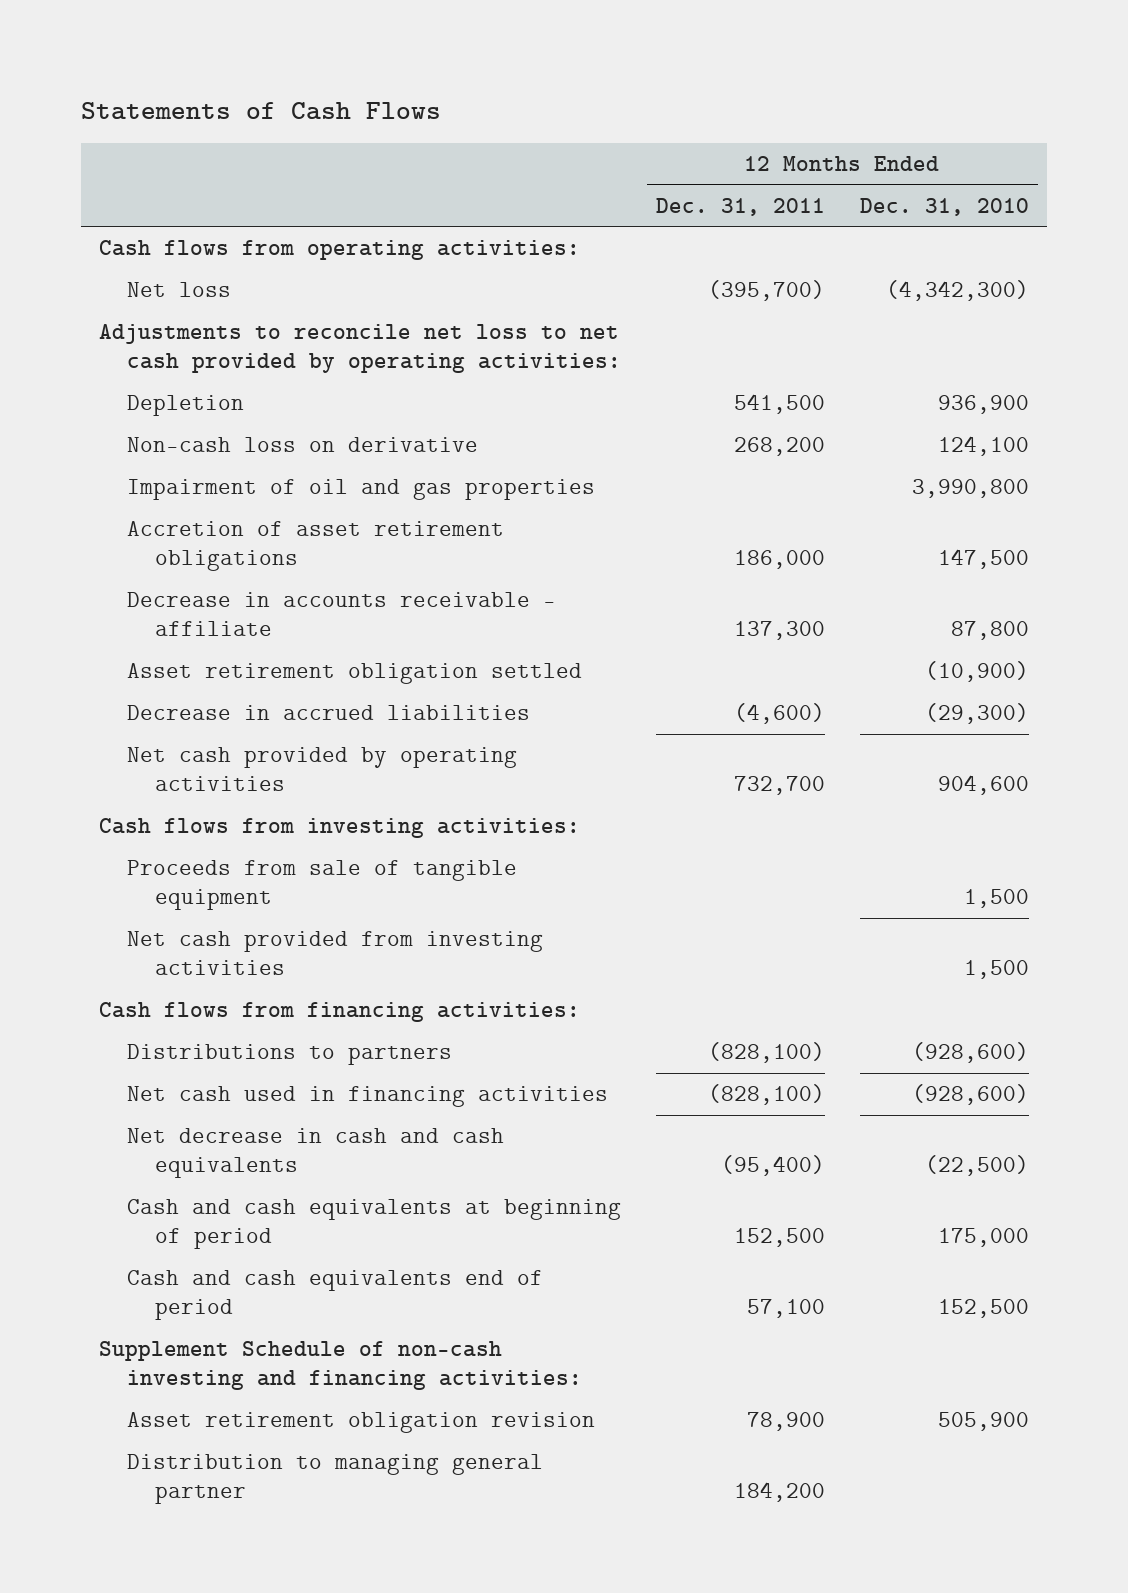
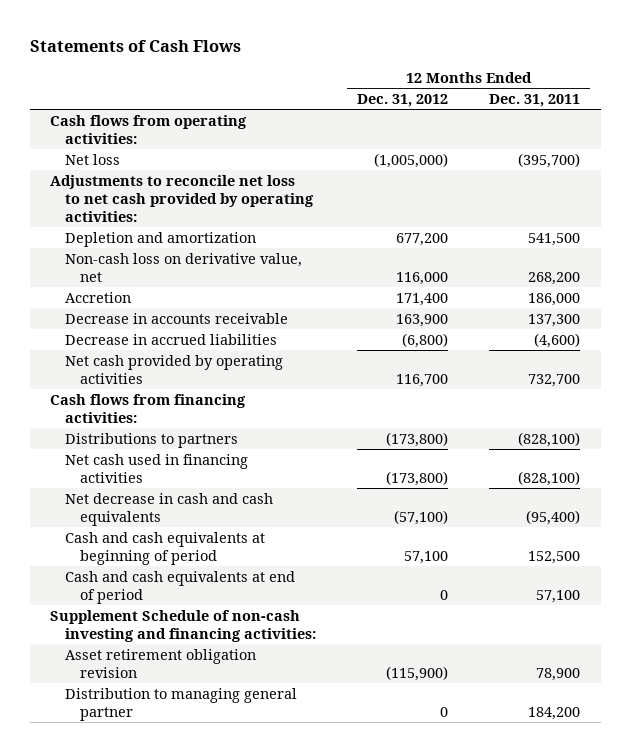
- | 12 Months Ended Dec. 31, 2011 | 12 Months Ended Dec. 31, 2010
+ | 12 Months Ended Dec. 31, 2012 | 12 Months Ended Dec. 31, 2011
- Depletion | 541,500 | 936,900
- Non-cash loss on derivative | 268,200 | 124,100
- Impairment of oil and gas properties | | 3,990,800
- Accretion of asset retirement obligations | 186,000 | 147,500
- Decrease in accounts receivable - affiliate | 137,300 | 87,800
- Asset retirement obligation settled | | (10,900)
+ Depletion and amortization | 677,200 | 541,500
+ Non-cash loss on derivative value, net | 116,000 | 268,200
+ Accretion | 171,400 | 186,000
+ Decrease in accounts receivable | 163,900 | 137,300
- Cash flows from investing activities:
- Proceeds from sale of tangible equipment | | 1,500
- Net cash provided from investing activities | | 1,500
- Cash and cash equivalents end of period | 57,100 | 152,500
+ Cash and cash equivalents at end of period | 0 | 57,100

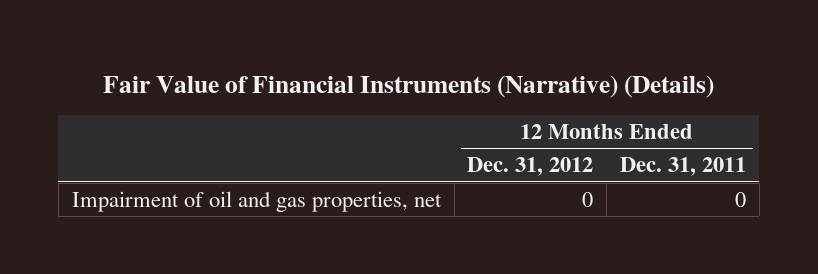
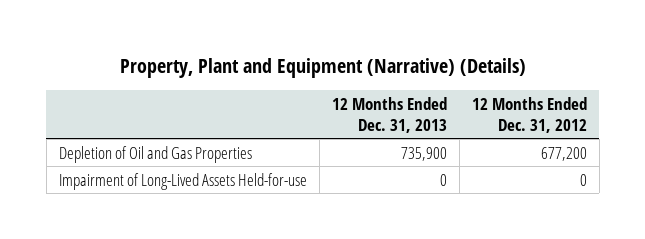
- Fair Value of Financial Instruments (Narrative) (Details)
+ Property, Plant and Equipment (Narrative) (Details)
- | 12 Months Ended Dec. 31, 2012 | 12 Months Ended Dec. 31, 2011
+ | 12 Months Ended Dec. 31, 2013 | 12 Months Ended Dec. 31, 2012
- Impairment of oil and gas properties, net | 0 | 0
+ Depletion of Oil and Gas Properties | 735,900 | 677,200
+ Impairment of Long-Lived Assets Held-for-use | 0 | 0

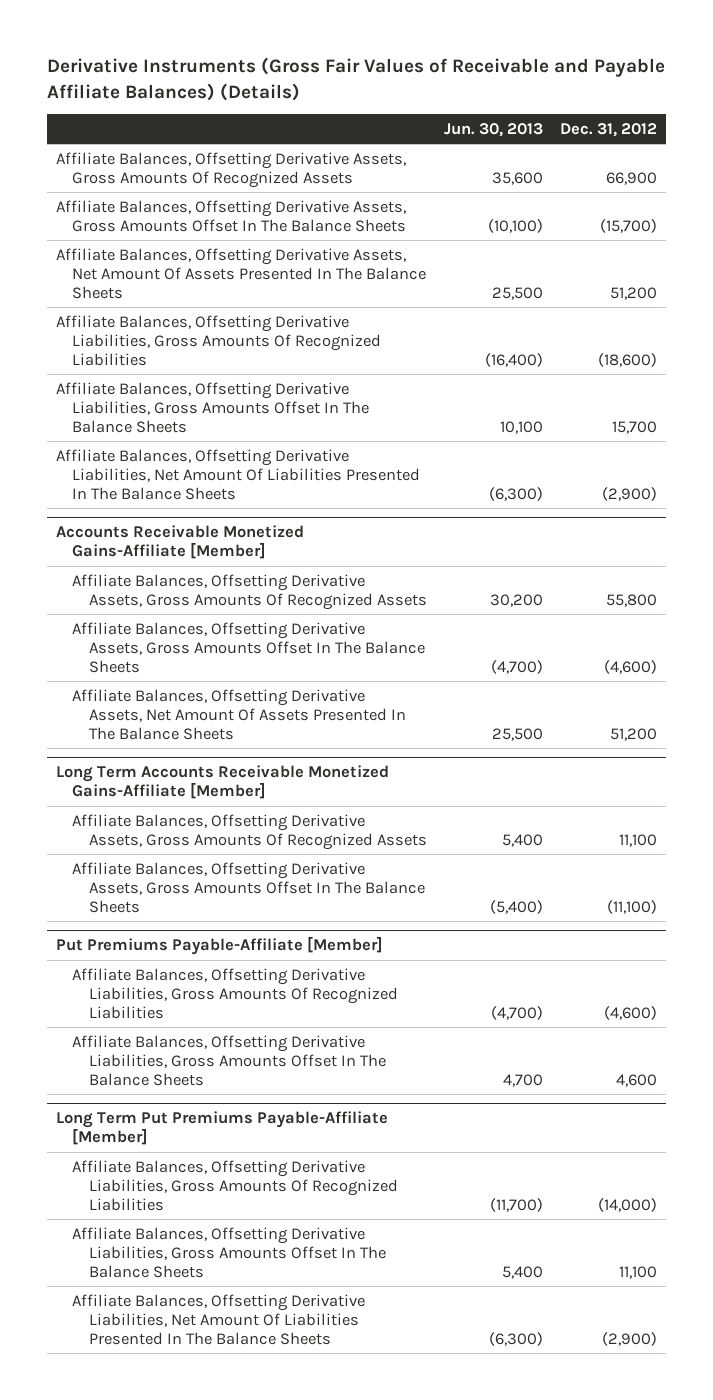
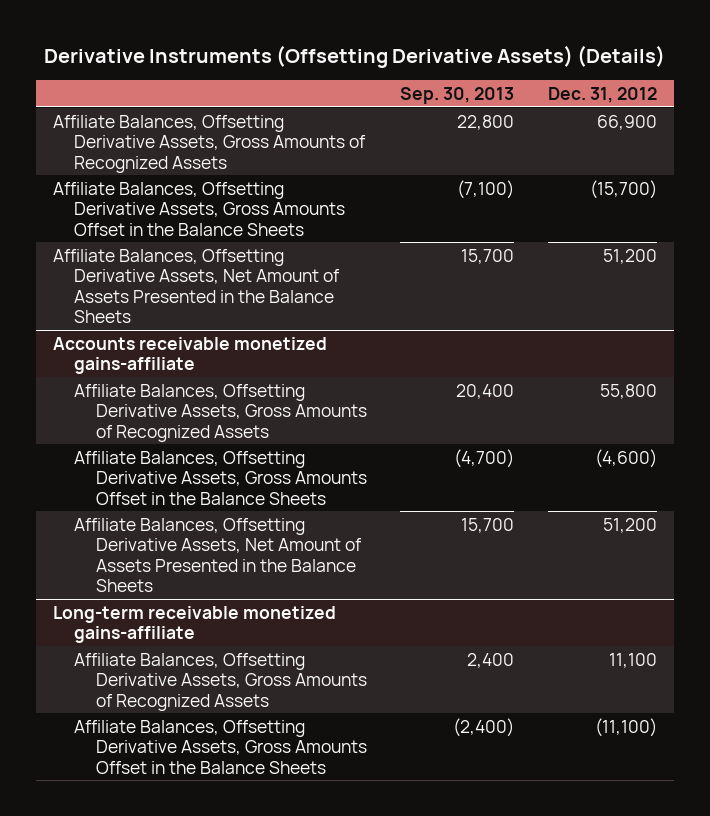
- Derivative Instruments (Gross Fair Values of Receivable and Payable Affiliate Balances) (Details)
+ Derivative Instruments (Offsetting Derivative Assets) (Details)
- | Jun. 30, 2013 | Dec. 31, 2012
+ | Sep. 30, 2013 | Dec. 31, 2012
- Affiliate Balances, Offsetting Derivative Assets, Gross Amounts Of Recognized Assets | 35,600 | 66,900
- Affiliate Balances, Offsetting Derivative Assets, Gross Amounts Offset In The Balance Sheets | (10,100) | (15,700)
- Affiliate Balances, Offsetting Derivative Assets, Net Amount Of Assets Presented In The Balance Sheets | 25,500 | 51,200
- Affiliate Balances, Offsetting Derivative Liabilities, Gross Amounts Of Recognized Liabilities | (16,400) | (18,600)
- Affiliate Balances, Offsetting Derivative Liabilities, Gross Amounts Offset In The Balance Sheets | 10,100 | 15,700
- Affiliate Balances, Offsetting Derivative Liabilities, Net Amount Of Liabilities Presented In The Balance Sheets | (6,300) | (2,900)
- Accounts Receivable Monetized Gains-Affiliate [Member]
- Affiliate Balances, Offsetting Derivative Assets, Gross Amounts Of Recognized Assets | 30,200 | 55,800
- Affiliate Balances, Offsetting Derivative Assets, Gross Amounts Offset In The Balance Sheets | (4,700) | (4,600)
- Affiliate Balances, Offsetting Derivative Assets, Net Amount Of Assets Presented In The Balance Sheets | 25,500 | 51,200
- Long Term Accounts Receivable Monetized Gains-Affiliate [Member]
- Affiliate Balances, Offsetting Derivative Assets, Gross Amounts Of Recognized Assets | 5,400 | 11,100
- Affiliate Balances, Offsetting Derivative Assets, Gross Amounts Offset In The Balance Sheets | (5,400) | (11,100)
- Put Premiums Payable-Affiliate [Member]
- Affiliate Balances, Offsetting Derivative Liabilities, Gross Amounts Of Recognized Liabilities | (4,700) | (4,600)
- Affiliate Balances, Offsetting Derivative Liabilities, Gross Amounts Offset In The Balance Sheets | 4,700 | 4,600
- Long Term Put Premiums Payable-Affiliate [Member]
- Affiliate Balances, Offsetting Derivative Liabilities, Gross Amounts Of Recognized Liabilities | (11,700) | (14,000)
- Affiliate Balances, Offsetting Derivative Liabilities, Gross Amounts Offset In The Balance Sheets | 5,400 | 11,100
- Affiliate Balances, Offsetting Derivative Liabilities, Net Amount Of Liabilities Presented In The Balance Sheets | (6,300) | (2,900)
+ Affiliate Balances, Offsetting Derivative Assets, Gross Amounts of Recognized Assets | 22,800 | 66,900
+ Affiliate Balances, Offsetting Derivative Assets, Gross Amounts Offset in the Balance Sheets | (7,100) | (15,700)
+ Affiliate Balances, Offsetting Derivative Assets, Net Amount of Assets Presented in the Balance Sheets | 15,700 | 51,200
+ Accounts receivable monetized gains-affiliate
+ Affiliate Balances, Offsetting Derivative Assets, Gross Amounts of Recognized Assets | 20,400 | 55,800
+ Affiliate Balances, Offsetting Derivative Assets, Gross Amounts Offset in the Balance Sheets | (4,700) | (4,600)
+ Affiliate Balances, Offsetting Derivative Assets, Net Amount of Assets Presented in the Balance Sheets | 15,700 | 51,200
+ Long-term receivable monetized gains-affiliate
+ Affiliate Balances, Offsetting Derivative Assets, Gross Amounts of Recognized Assets | 2,400 | 11,100
+ Affiliate Balances, Offsetting Derivative Assets, Gross Amounts Offset in the Balance Sheets | (2,400) | (11,100)

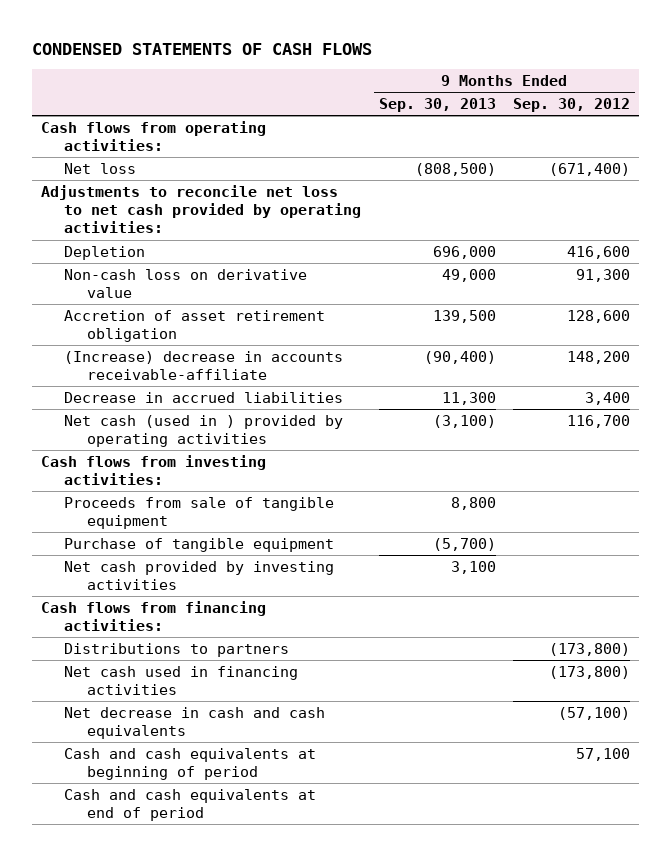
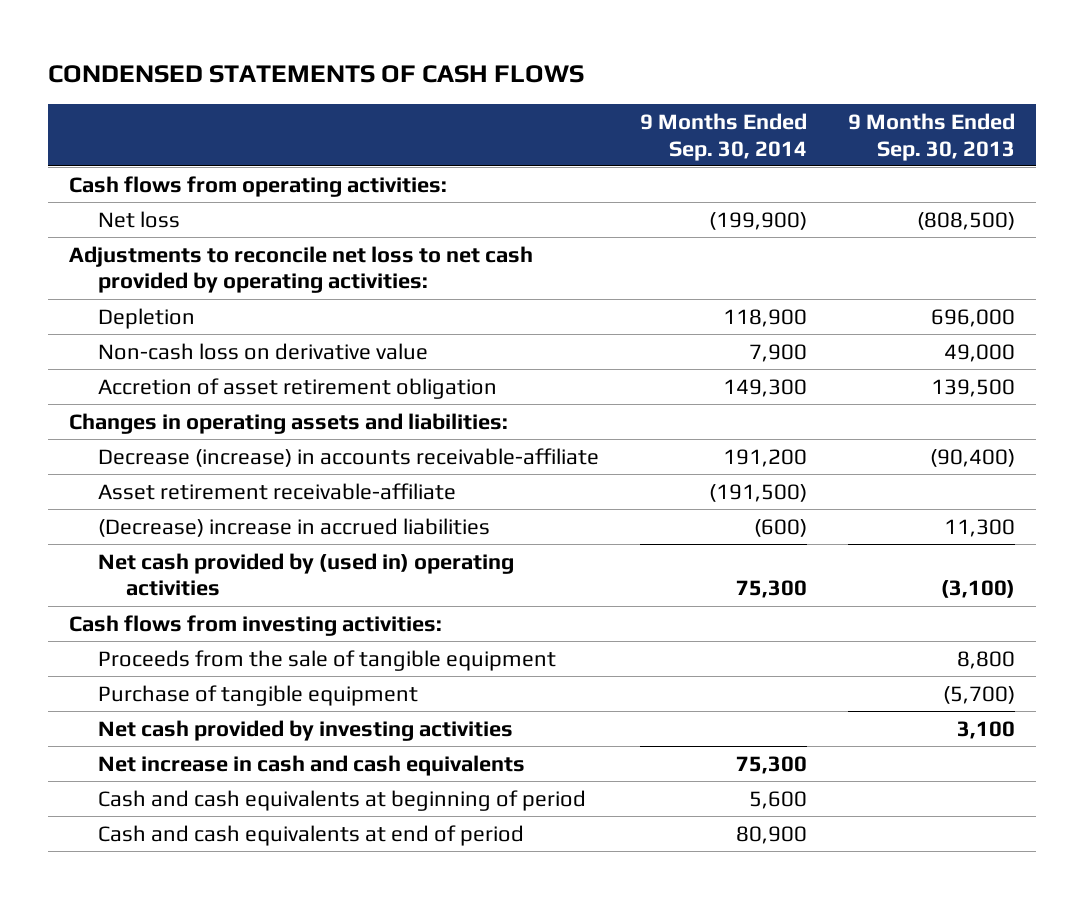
- | 9 Months Ended Sep. 30, 2013 | 9 Months Ended Sep. 30, 2012
+ | 9 Months Ended Sep. 30, 2014 | 9 Months Ended Sep. 30, 2013
- (Increase) decrease in accounts receivable-affiliate | (90,400) | 148,200
- Decrease in accrued liabilities | 11,300 | 3,400
- Net cash (used in ) provided by operating activities | (3,100) | 116,700
+ Changes in operating assets and liabilities:
+ Decrease (increase) in accounts receivable-affiliate | 191,200 | (90,400)
+ Asset retirement receivable-affiliate | (191,500) |
+ (Decrease) increase in accrued liabilities | (600) | 11,300
+ Net cash provided by (used in) operating activities | 75,300 | (3,100)
- Proceeds from sale of tangible equipment | 8,800 |
+ Proceeds from the sale of tangible equipment | | 8,800
- Cash flows from financing activities:
- Distributions to partners | | (173,800)
- Net cash used in financing activities | | (173,800)
- Net decrease in cash and cash equivalents | | (57,100)
+ Net increase in cash and cash equivalents | 75,300 |

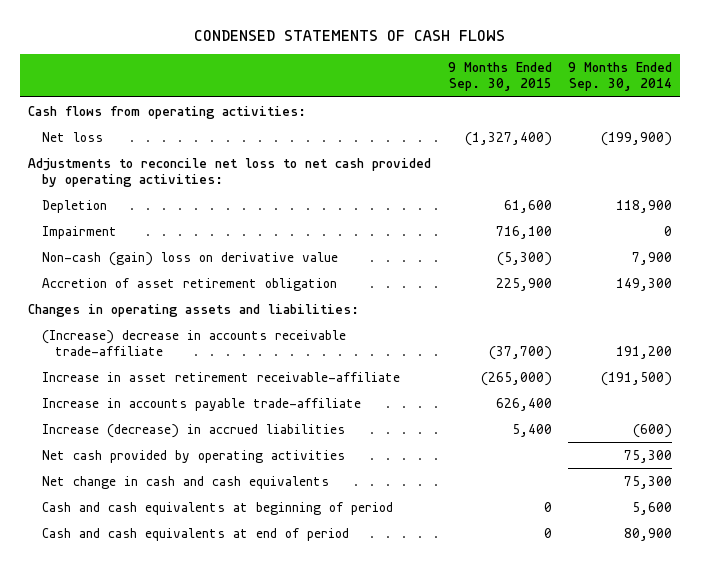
- | 9 Months Ended Sep. 30, 2014 | 9 Months Ended Sep. 30, 2013
+ | 9 Months Ended Sep. 30, 2015 | 9 Months Ended Sep. 30, 2014
- Non-cash loss on derivative value | 7,900 | 49,000
+ Impairment | 716,100 | 0
+ Non-cash (gain) loss on derivative value | (5,300) | 7,900
- Decrease (increase) in accounts receivable-affiliate | 191,200 | (90,400)
- Asset retirement receivable-affiliate | (191,500) |
- (Decrease) increase in accrued liabilities | (600) | 11,300
- Net cash provided by (used in) operating activities | 75,300 | (3,100)
- Cash flows from investing activities:
- Proceeds from the sale of tangible equipment | | 8,800
- Purchase of tangible equipment | | (5,700)
- Net cash provided by investing activities | | 3,100
- Net increase in cash and cash equivalents | 75,300 |
+ (Increase) decrease in accounts receivable trade-affiliate | (37,700) | 191,200
+ Increase in asset retirement receivable-affiliate | (265,000) | (191,500)
+ Increase in accounts payable trade-affiliate | 626,400 |
+ Increase (decrease) in accrued liabilities | 5,400 | (600)
+ Net cash provided by operating activities | | 75,300
+ Net change in cash and cash equivalents | | 75,300

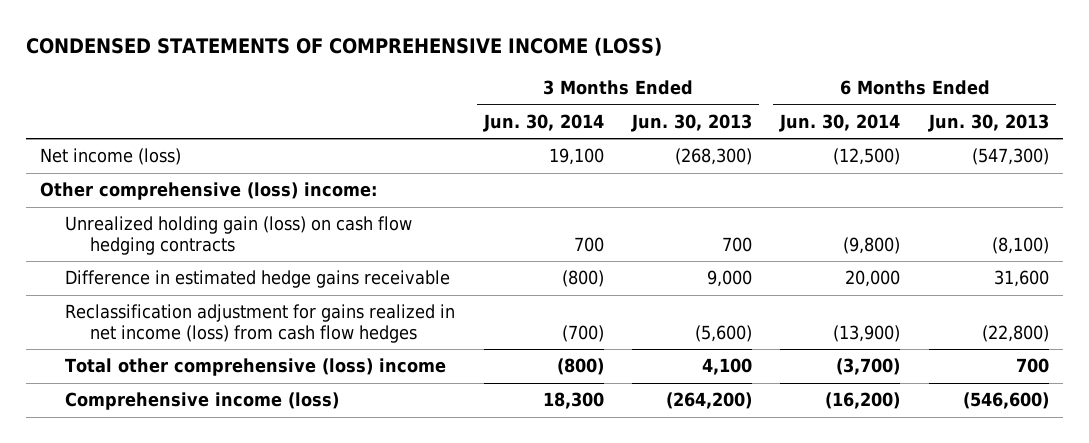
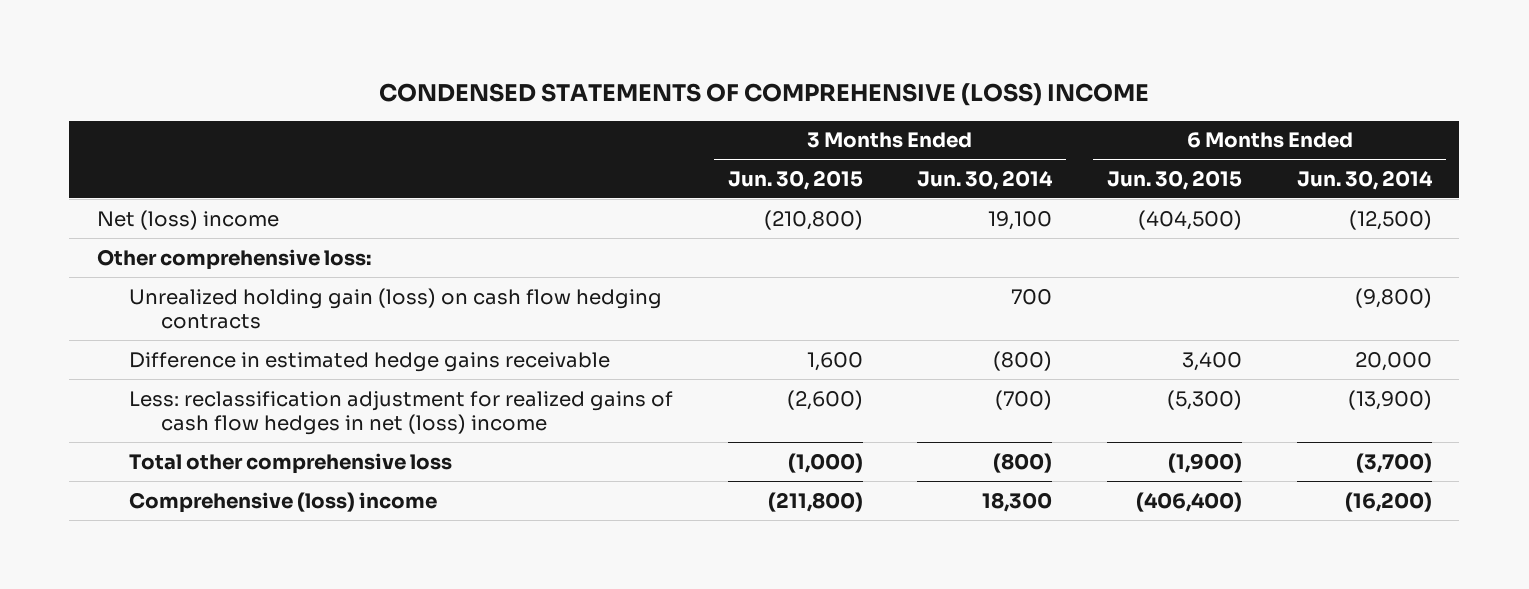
- CONDENSED STATEMENTS OF COMPREHENSIVE INCOME (LOSS)
+ CONDENSED STATEMENTS OF COMPREHENSIVE (LOSS) INCOME
- | 3 Months Ended Jun. 30, 2014 | 3 Months Ended Jun. 30, 2013 | 6 Months Ended Jun. 30, 2014 | 6 Months Ended Jun. 30, 2013
+ | 3 Months Ended Jun. 30, 2015 | 3 Months Ended Jun. 30, 2014 | 6 Months Ended Jun. 30, 2015 | 6 Months Ended Jun. 30, 2014
- Net income (loss) | 19,100 | (268,300) | (12,500) | (547,300)
- Other comprehensive (loss) income:
+ Net (loss) income | (210,800) | 19,100 | (404,500) | (12,500)
+ Other comprehensive loss:
- Reclassification adjustment for gains realized in net income (loss) from cash flow hedges | (700) | (5,600) | (13,900) | (22,800)
- Total other comprehensive (loss) income | (800) | 4,100 | (3,700) | 700
- Comprehensive income (loss) | 18,300 | (264,200) | (16,200) | (546,600)
+ Less: reclassification adjustment for realized gains of cash flow hedges in net (loss) income | (2,600) | (700) | (5,300) | (13,900)
+ Total other comprehensive loss | (1,000) | (800) | (1,900) | (3,700)
+ Comprehensive (loss) income | (211,800) | 18,300 | (406,400) | (16,200)

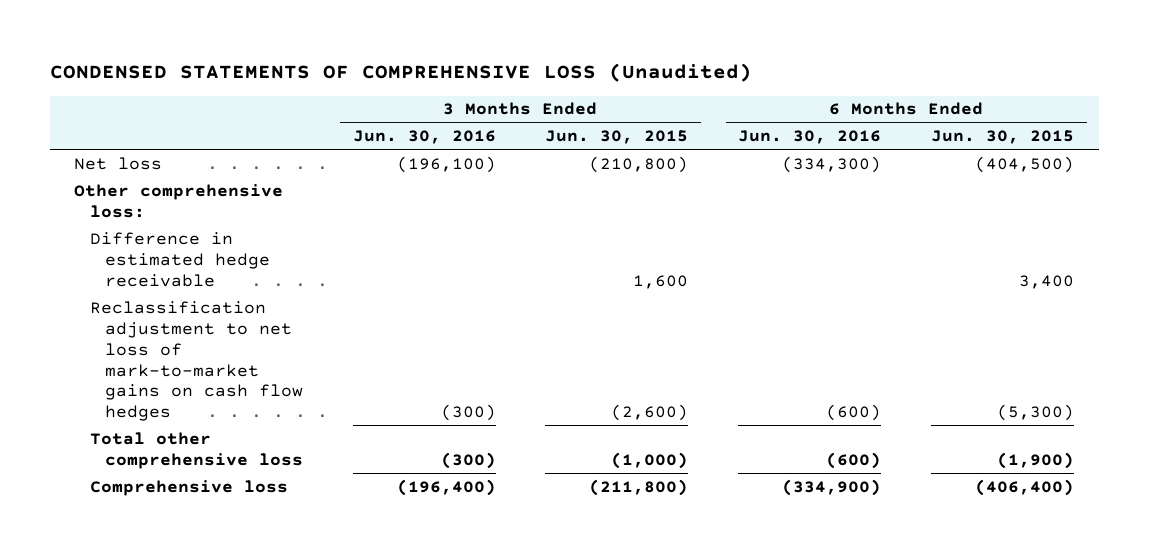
- CONDENSED STATEMENTS OF COMPREHENSIVE (LOSS) INCOME
+ CONDENSED STATEMENTS OF COMPREHENSIVE LOSS (Unaudited)
- | 3 Months Ended Jun. 30, 2015 | 3 Months Ended Jun. 30, 2014 | 6 Months Ended Jun. 30, 2015 | 6 Months Ended Jun. 30, 2014
+ | 3 Months Ended Jun. 30, 2016 | 3 Months Ended Jun. 30, 2015 | 6 Months Ended Jun. 30, 2016 | 6 Months Ended Jun. 30, 2015
- Net (loss) income | (210,800) | 19,100 | (404,500) | (12,500)
+ Net loss | (196,100) | (210,800) | (334,300) | (404,500)
- Unrealized holding gain (loss) on cash flow hedging contracts | | 700 | | (9,800)
- Difference in estimated hedge gains receivable | 1,600 | (800) | 3,400 | 20,000
- Less: reclassification adjustment for realized gains of cash flow hedges in net (loss) income | (2,600) | (700) | (5,300) | (13,900)
+ Difference in estimated hedge receivable | | 1,600 | | 3,400
+ Reclassification adjustment to net loss of mark-to-market gains on cash flow hedges | (300) | (2,600) | (600) | (5,300)
- Comprehensive (loss) income | (211,800) | 18,300 | (406,400) | (16,200)
+ Comprehensive loss | (196,400) | (211,800) | (334,900) | (406,400)

